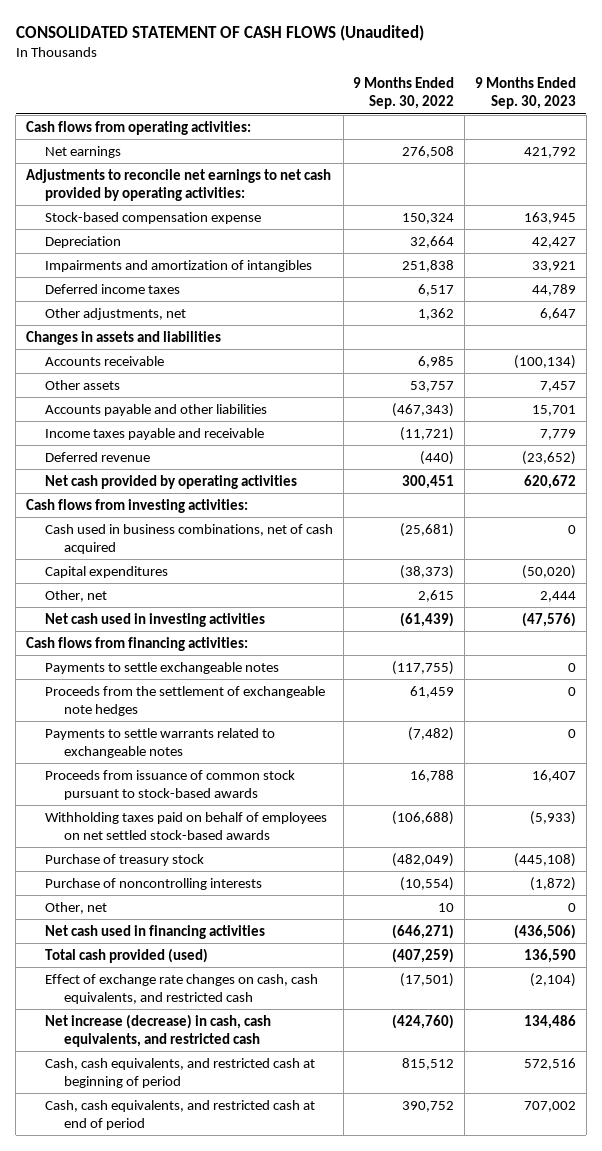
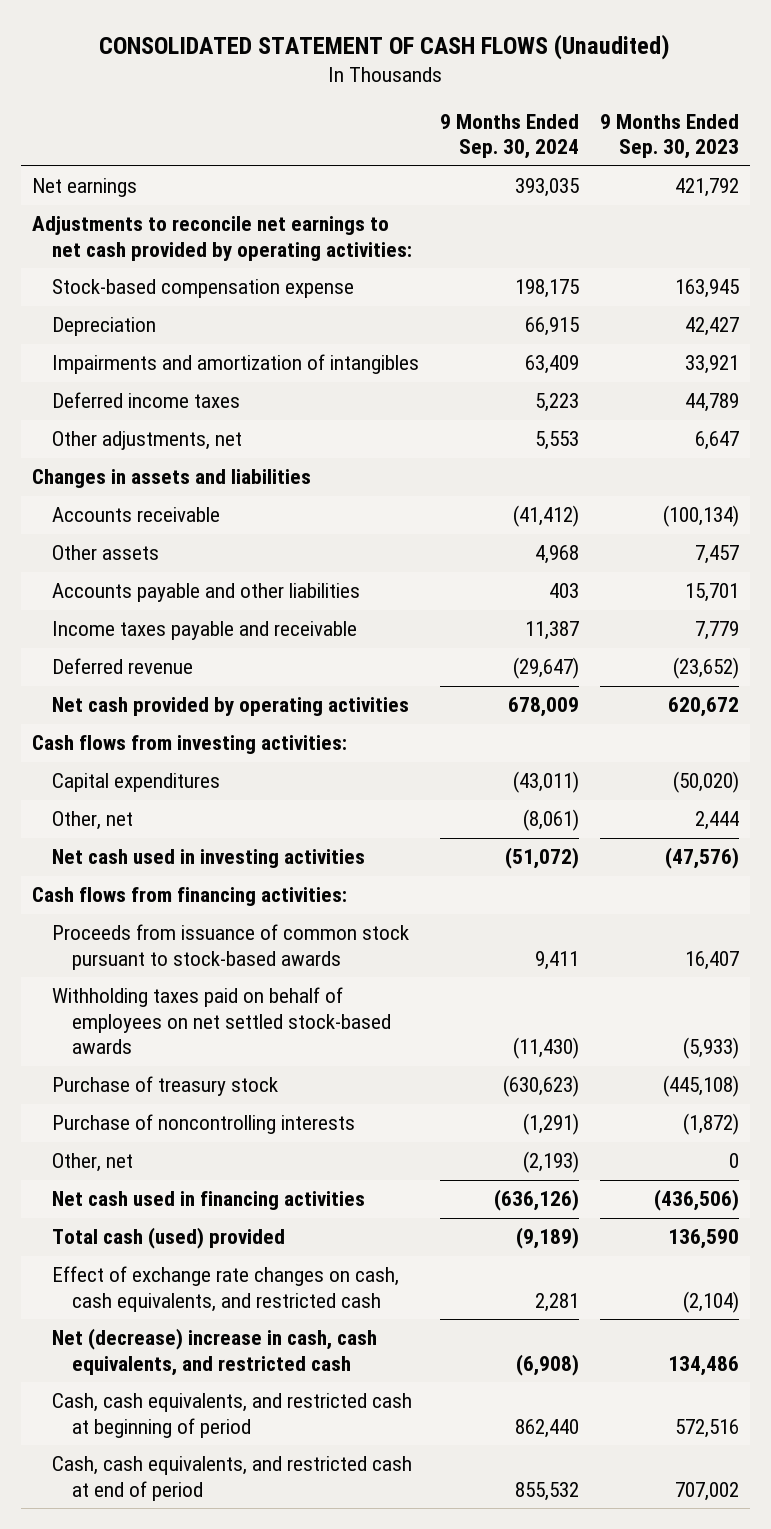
- | 9 Months Ended Sep. 30, 2022 | 9 Months Ended Sep. 30, 2023
+ | 9 Months Ended Sep. 30, 2024 | 9 Months Ended Sep. 30, 2023
- Cash flows from operating activities:
- Cash used in business combinations, net of cash acquired | (25,681) | 0
- Payments to settle exchangeable notes | (117,755) | 0
- Proceeds from the settlement of exchangeable note hedges | 61,459 | 0
- Payments to settle warrants related to exchangeable notes | (7,482) | 0
- Total cash provided (used) | (407,259) | 136,590
+ Total cash (used) provided | (9,189) | 136,590
- Net increase (decrease) in cash, cash equivalents, and restricted cash | (424,760) | 134,486
+ Net (decrease) increase in cash, cash equivalents, and restricted cash | (6,908) | 134,486

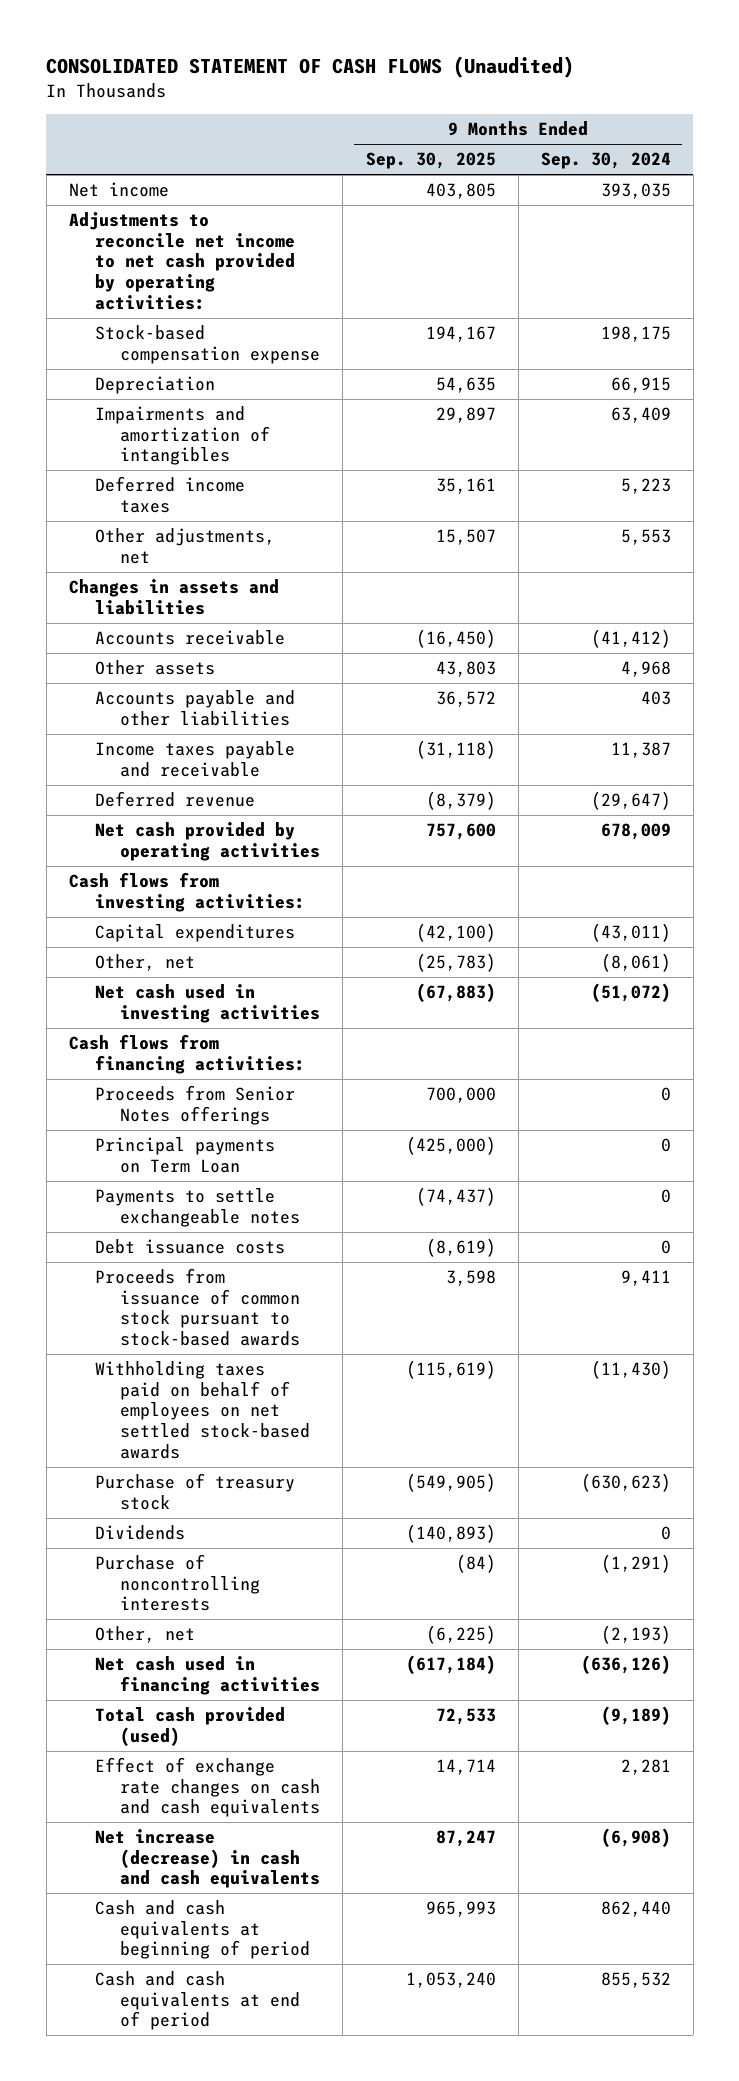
- | 9 Months Ended Sep. 30, 2024 | 9 Months Ended Sep. 30, 2023
+ | 9 Months Ended Sep. 30, 2025 | 9 Months Ended Sep. 30, 2024
- Net earnings | 393,035 | 421,792
- Adjustments to reconcile net earnings to net cash provided by operating activities:
+ Net income | 403,805 | 393,035
+ Adjustments to reconcile net income to net cash provided by operating activities:
+ Proceeds from Senior Notes offerings | 700,000 | 0
+ Principal payments on Term Loan | (425,000) | 0
+ Payments to settle exchangeable notes | (74,437) | 0
+ Debt issuance costs | (8,619) | 0
+ Dividends | (140,893) | 0
- Total cash (used) provided | (9,189) | 136,590
- Effect of exchange rate changes on cash, cash equivalents, and restricted cash | 2,281 | (2,104)
- Net (decrease) increase in cash, cash equivalents, and restricted cash | (6,908) | 134,486
- Cash, cash equivalents, and restricted cash at beginning of period | 862,440 | 572,516
- Cash, cash equivalents, and restricted cash at end of period | 855,532 | 707,002
+ Total cash provided (used) | 72,533 | (9,189)
+ Effect of exchange rate changes on cash and cash equivalents | 14,714 | 2,281
+ Net increase (decrease) in cash and cash equivalents | 87,247 | (6,908)
+ Cash and cash equivalents at beginning of period | 965,993 | 862,440
+ Cash and cash equivalents at end of period | 1,053,240 | 855,532

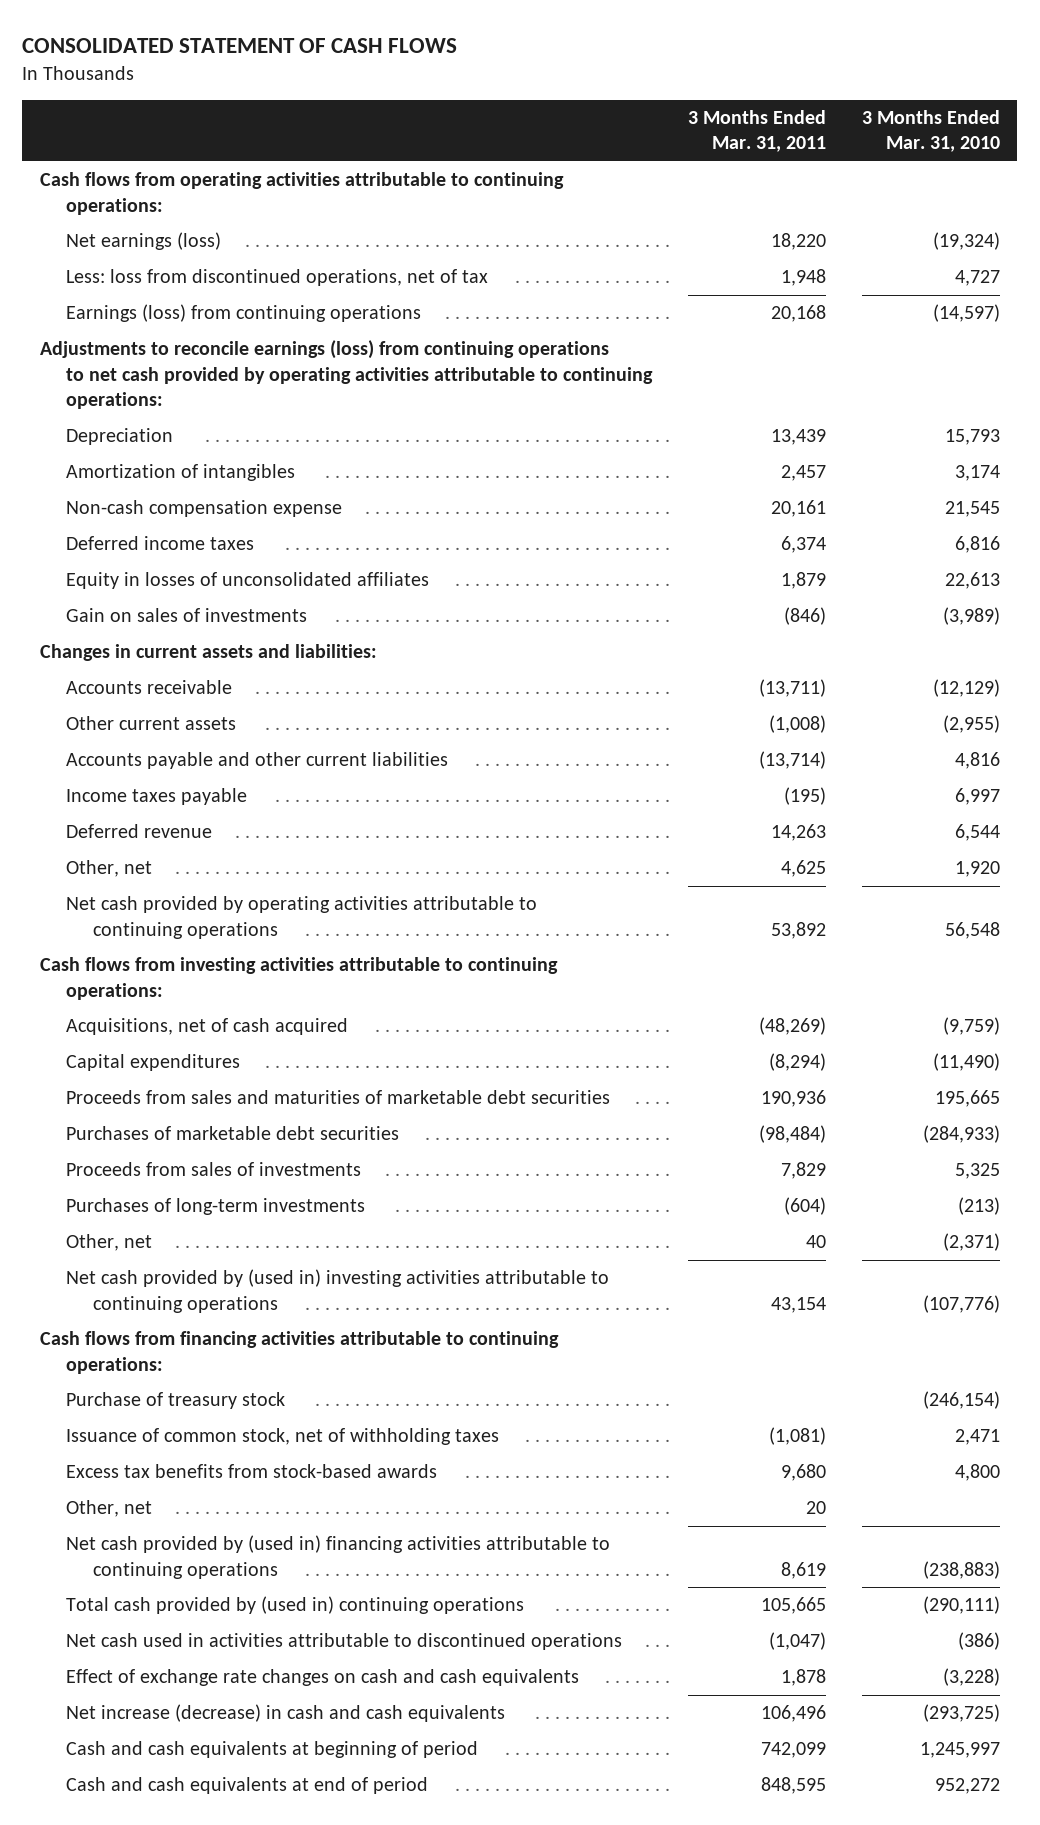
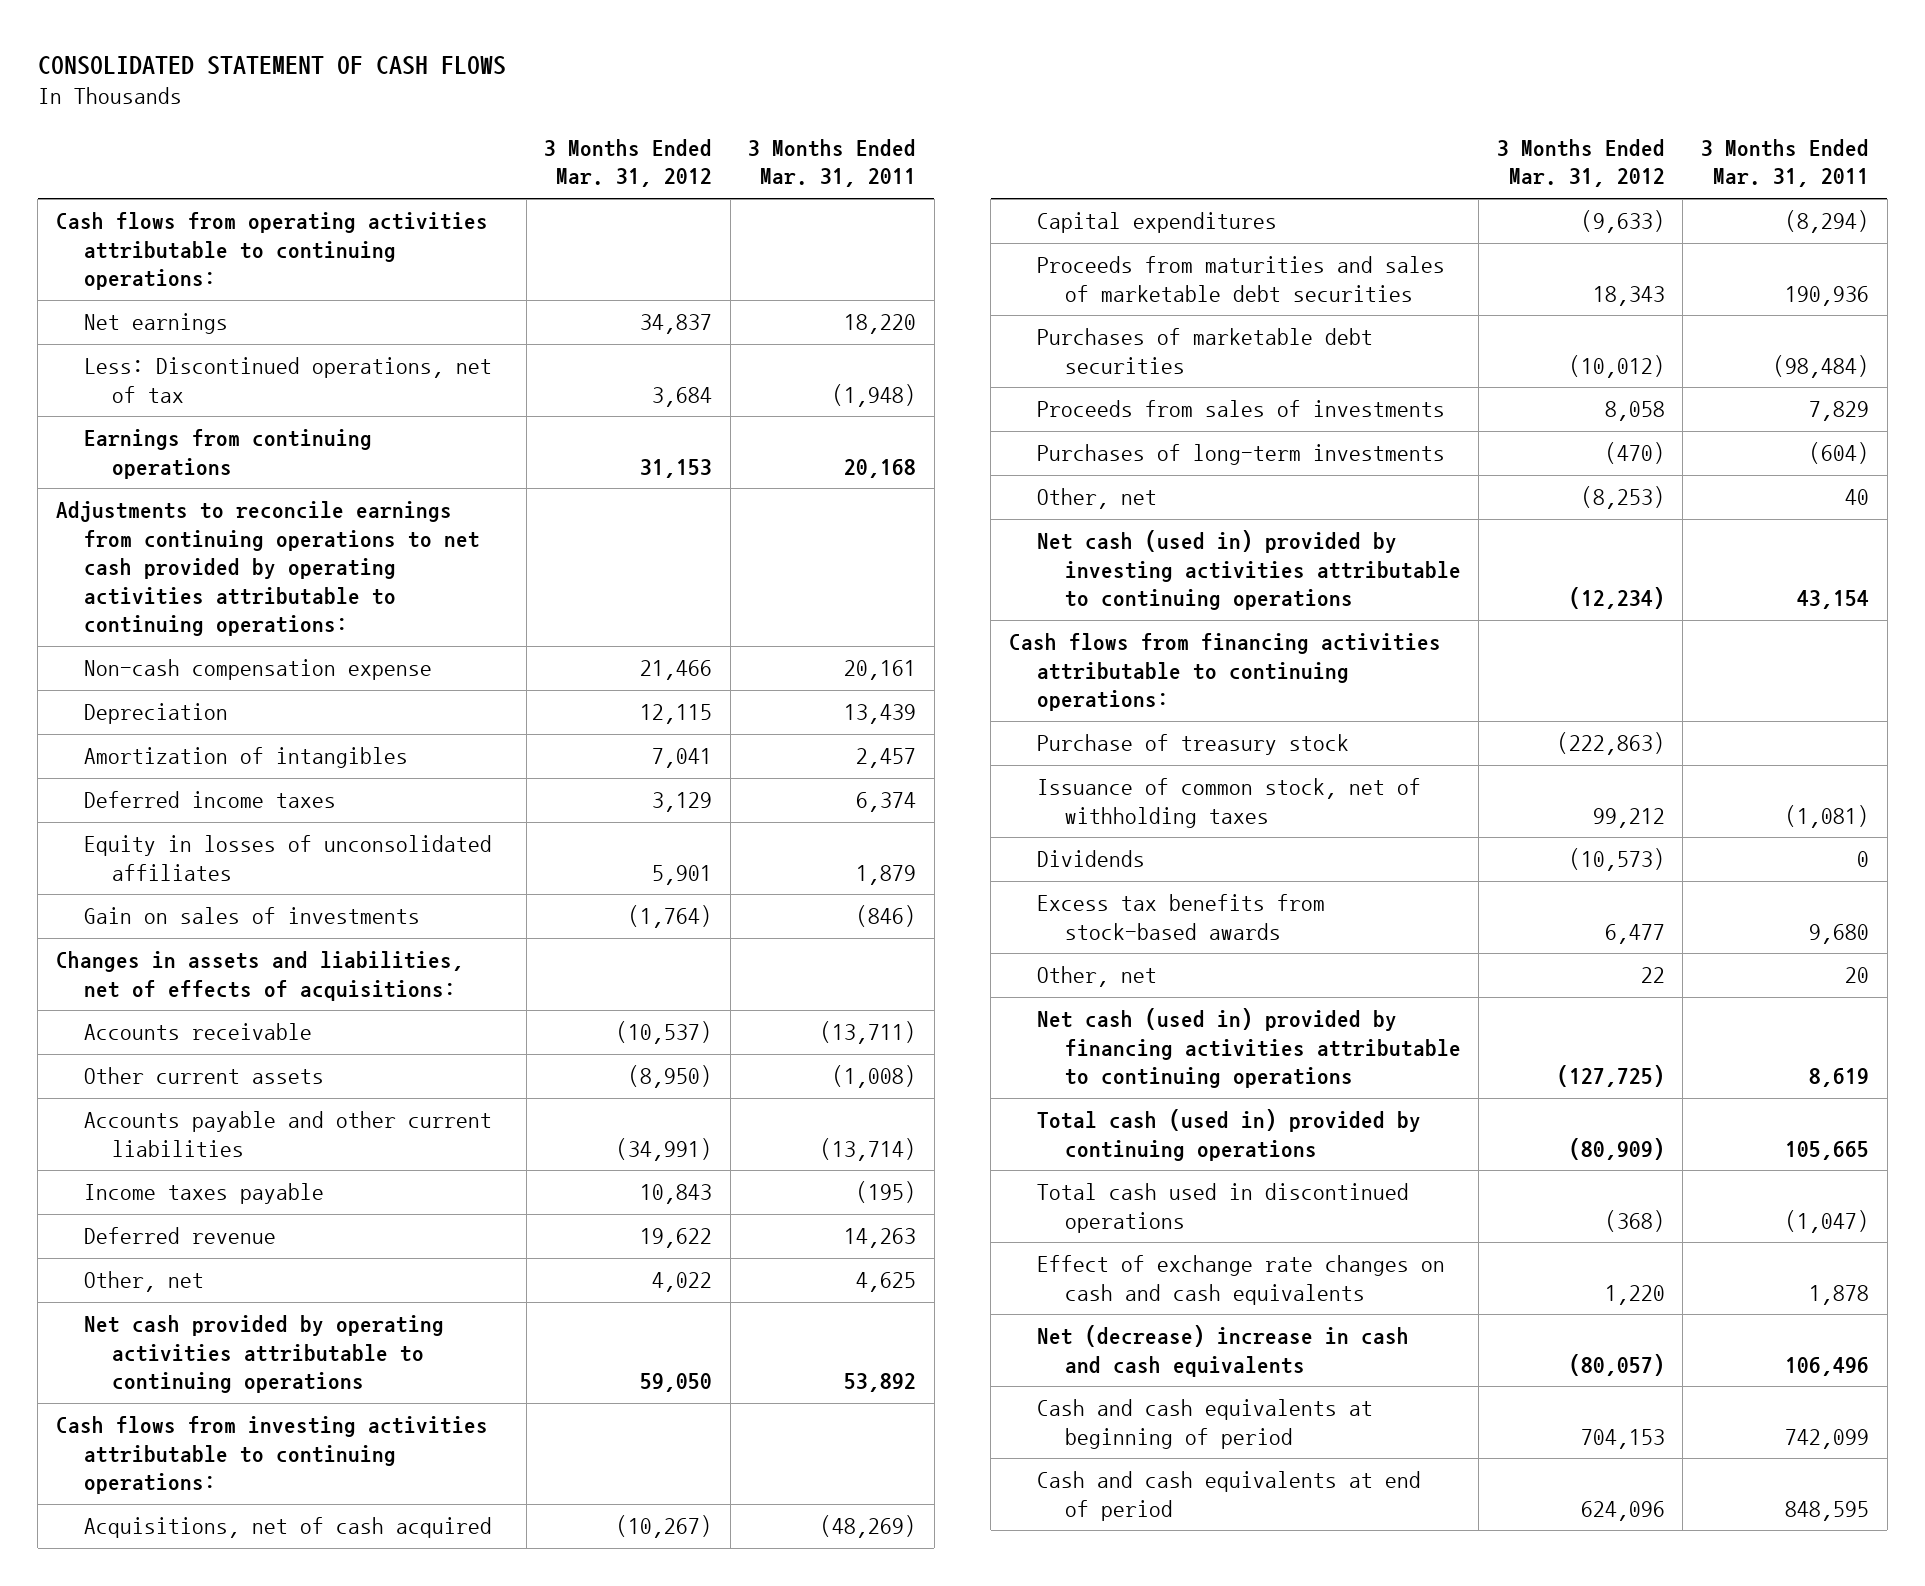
- | 3 Months Ended Mar. 31, 2011 | 3 Months Ended Mar. 31, 2010
+ | 3 Months Ended Mar. 31, 2012 | 3 Months Ended Mar. 31, 2011
- Net earnings (loss) | 18,220 | (19,324)
- Less: loss from discontinued operations, net of tax | 1,948 | 4,727
- Earnings (loss) from continuing operations | 20,168 | (14,597)
- Adjustments to reconcile earnings (loss) from continuing operations to net cash provided by operating activities attributable to continuing operations:
+ Net earnings | 34,837 | 18,220
+ Less: Discontinued operations, net of tax | 3,684 | (1,948)
+ Earnings from continuing operations | 31,153 | 20,168
+ Adjustments to reconcile earnings from continuing operations to net cash provided by operating activities attributable to continuing operations:
moved up: Non-cash compensation expense | 21,466 | 20,161
- Changes in current assets and liabilities:
+ Changes in assets and liabilities, net of effects of acquisitions:
- Proceeds from sales and maturities of marketable debt securities | 190,936 | 195,665
+ Proceeds from maturities and sales of marketable debt securities | 18,343 | 190,936
- Net cash provided by (used in) investing activities attributable to continuing operations | 43,154 | (107,776)
+ Net cash (used in) provided by investing activities attributable to continuing operations | (12,234) | 43,154
+ Dividends | (10,573) | 0
- Net cash provided by (used in) financing activities attributable to continuing operations | 8,619 | (238,883)
- Total cash provided by (used in) continuing operations | 105,665 | (290,111)
- Net cash used in activities attributable to discontinued operations | (1,047) | (386)
+ Net cash (used in) provided by financing activities attributable to continuing operations | (127,725) | 8,619
+ Total cash (used in) provided by continuing operations | (80,909) | 105,665
+ Total cash used in discontinued operations | (368) | (1,047)
- Net increase (decrease) in cash and cash equivalents | 106,496 | (293,725)
+ Net (decrease) increase in cash and cash equivalents | (80,057) | 106,496

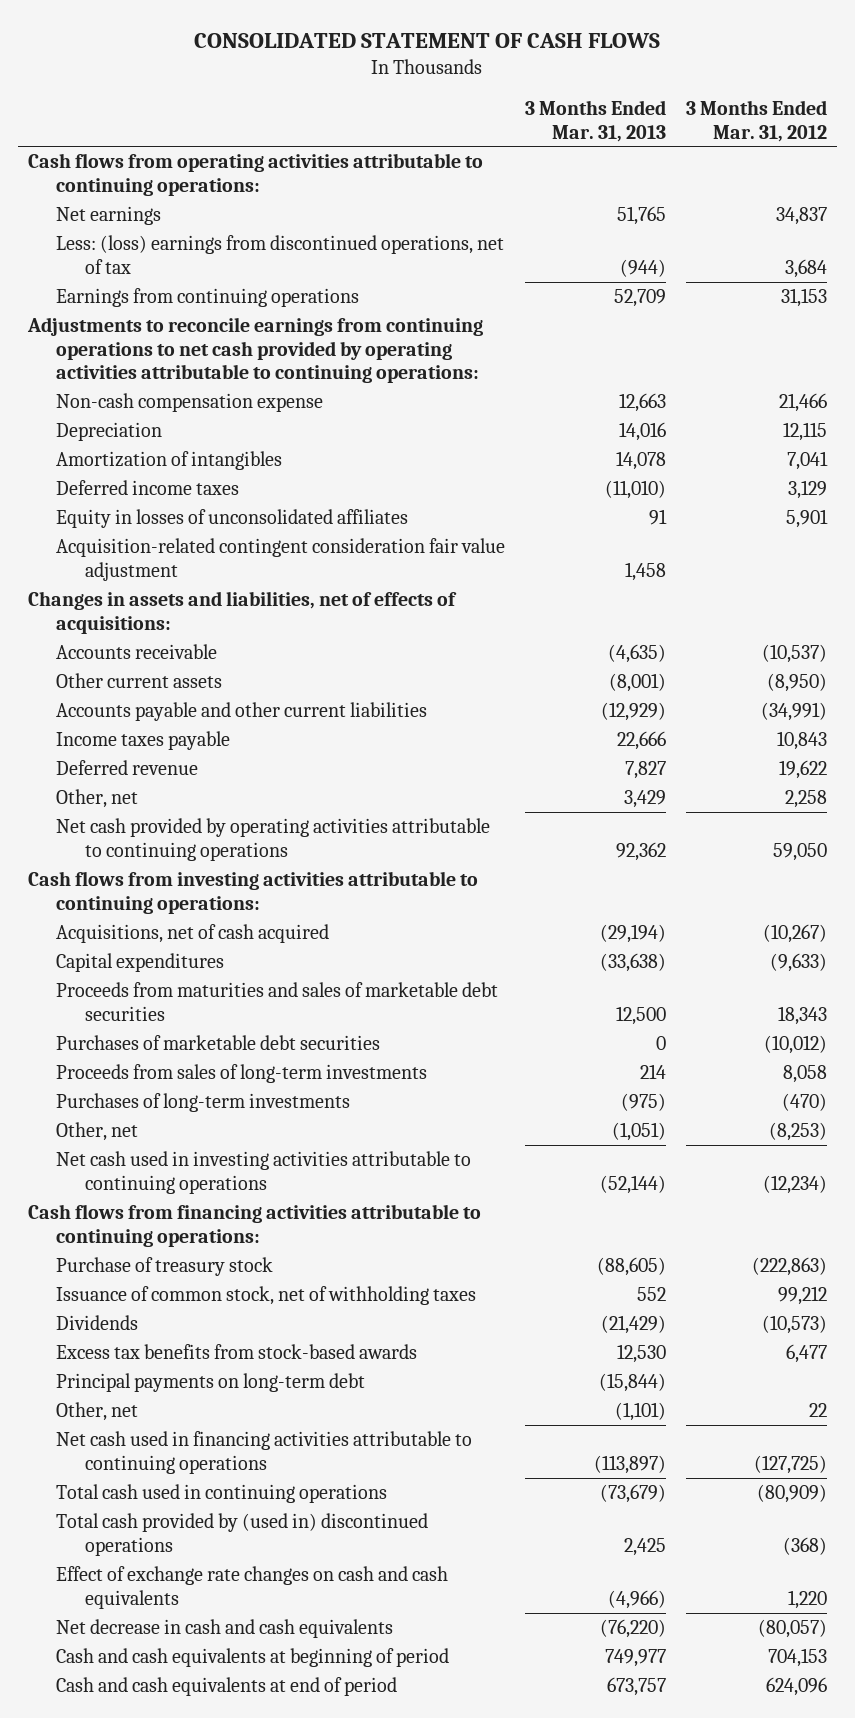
- | 3 Months Ended Mar. 31, 2012 | 3 Months Ended Mar. 31, 2011
+ | 3 Months Ended Mar. 31, 2013 | 3 Months Ended Mar. 31, 2012
- Less: Discontinued operations, net of tax | 3,684 | (1,948)
+ Less: (loss) earnings from discontinued operations, net of tax | (944) | 3,684
- Gain on sales of investments | (1,764) | (846)
+ Acquisition-related contingent consideration fair value adjustment | 1,458 |
- Other, net | 4,022 | 4,625
+ Other, net | 3,429 | 2,258
- Proceeds from sales of investments | 8,058 | 7,829
+ Proceeds from sales of long-term investments | 214 | 8,058
- Net cash (used in) provided by investing activities attributable to continuing operations | (12,234) | 43,154
+ Net cash used in investing activities attributable to continuing operations | (52,144) | (12,234)
+ Principal payments on long-term debt | (15,844) |
- Net cash (used in) provided by financing activities attributable to continuing operations | (127,725) | 8,619
- Total cash (used in) provided by continuing operations | (80,909) | 105,665
- Total cash used in discontinued operations | (368) | (1,047)
+ Net cash used in financing activities attributable to continuing operations | (113,897) | (127,725)
+ Total cash used in continuing operations | (73,679) | (80,909)
+ Total cash provided by (used in) discontinued operations | 2,425 | (368)
- Net (decrease) increase in cash and cash equivalents | (80,057) | 106,496
+ Net decrease in cash and cash equivalents | (76,220) | (80,057)

